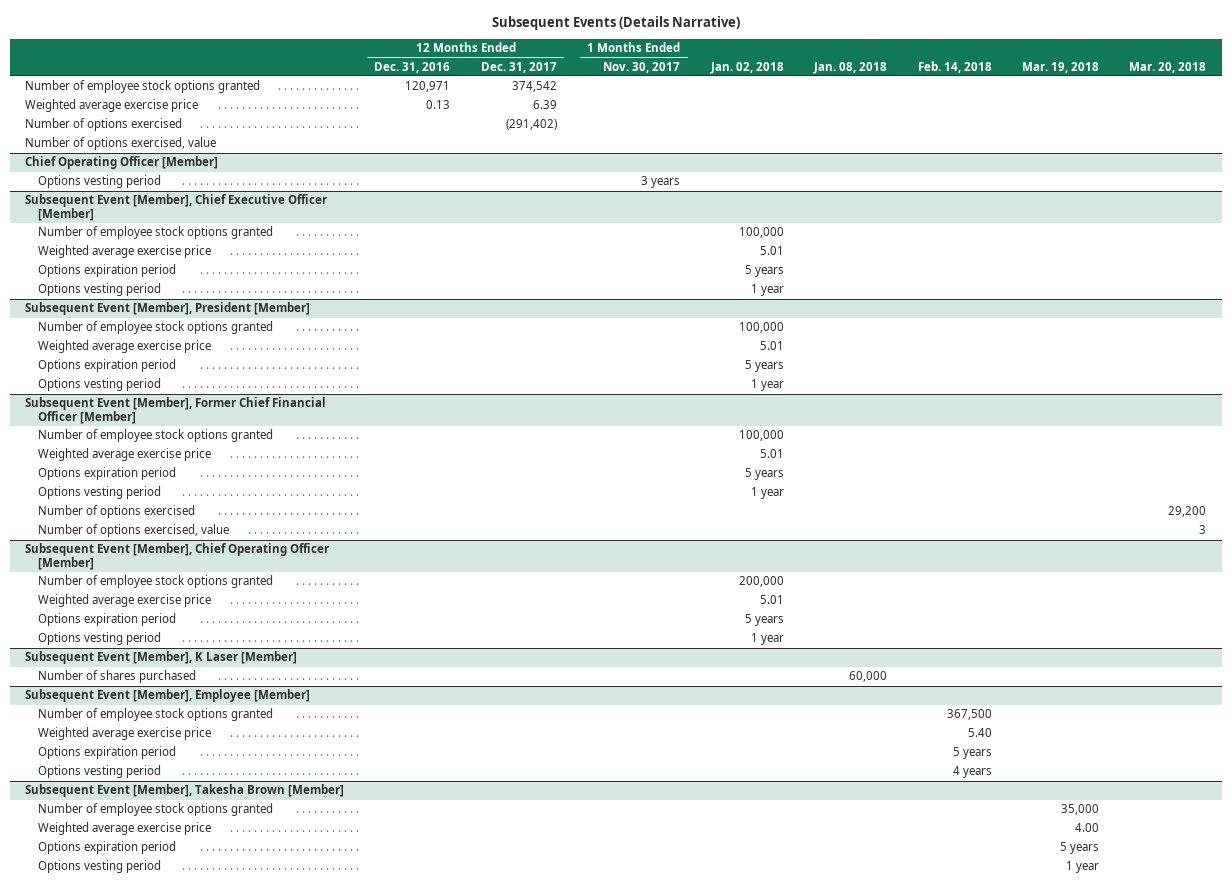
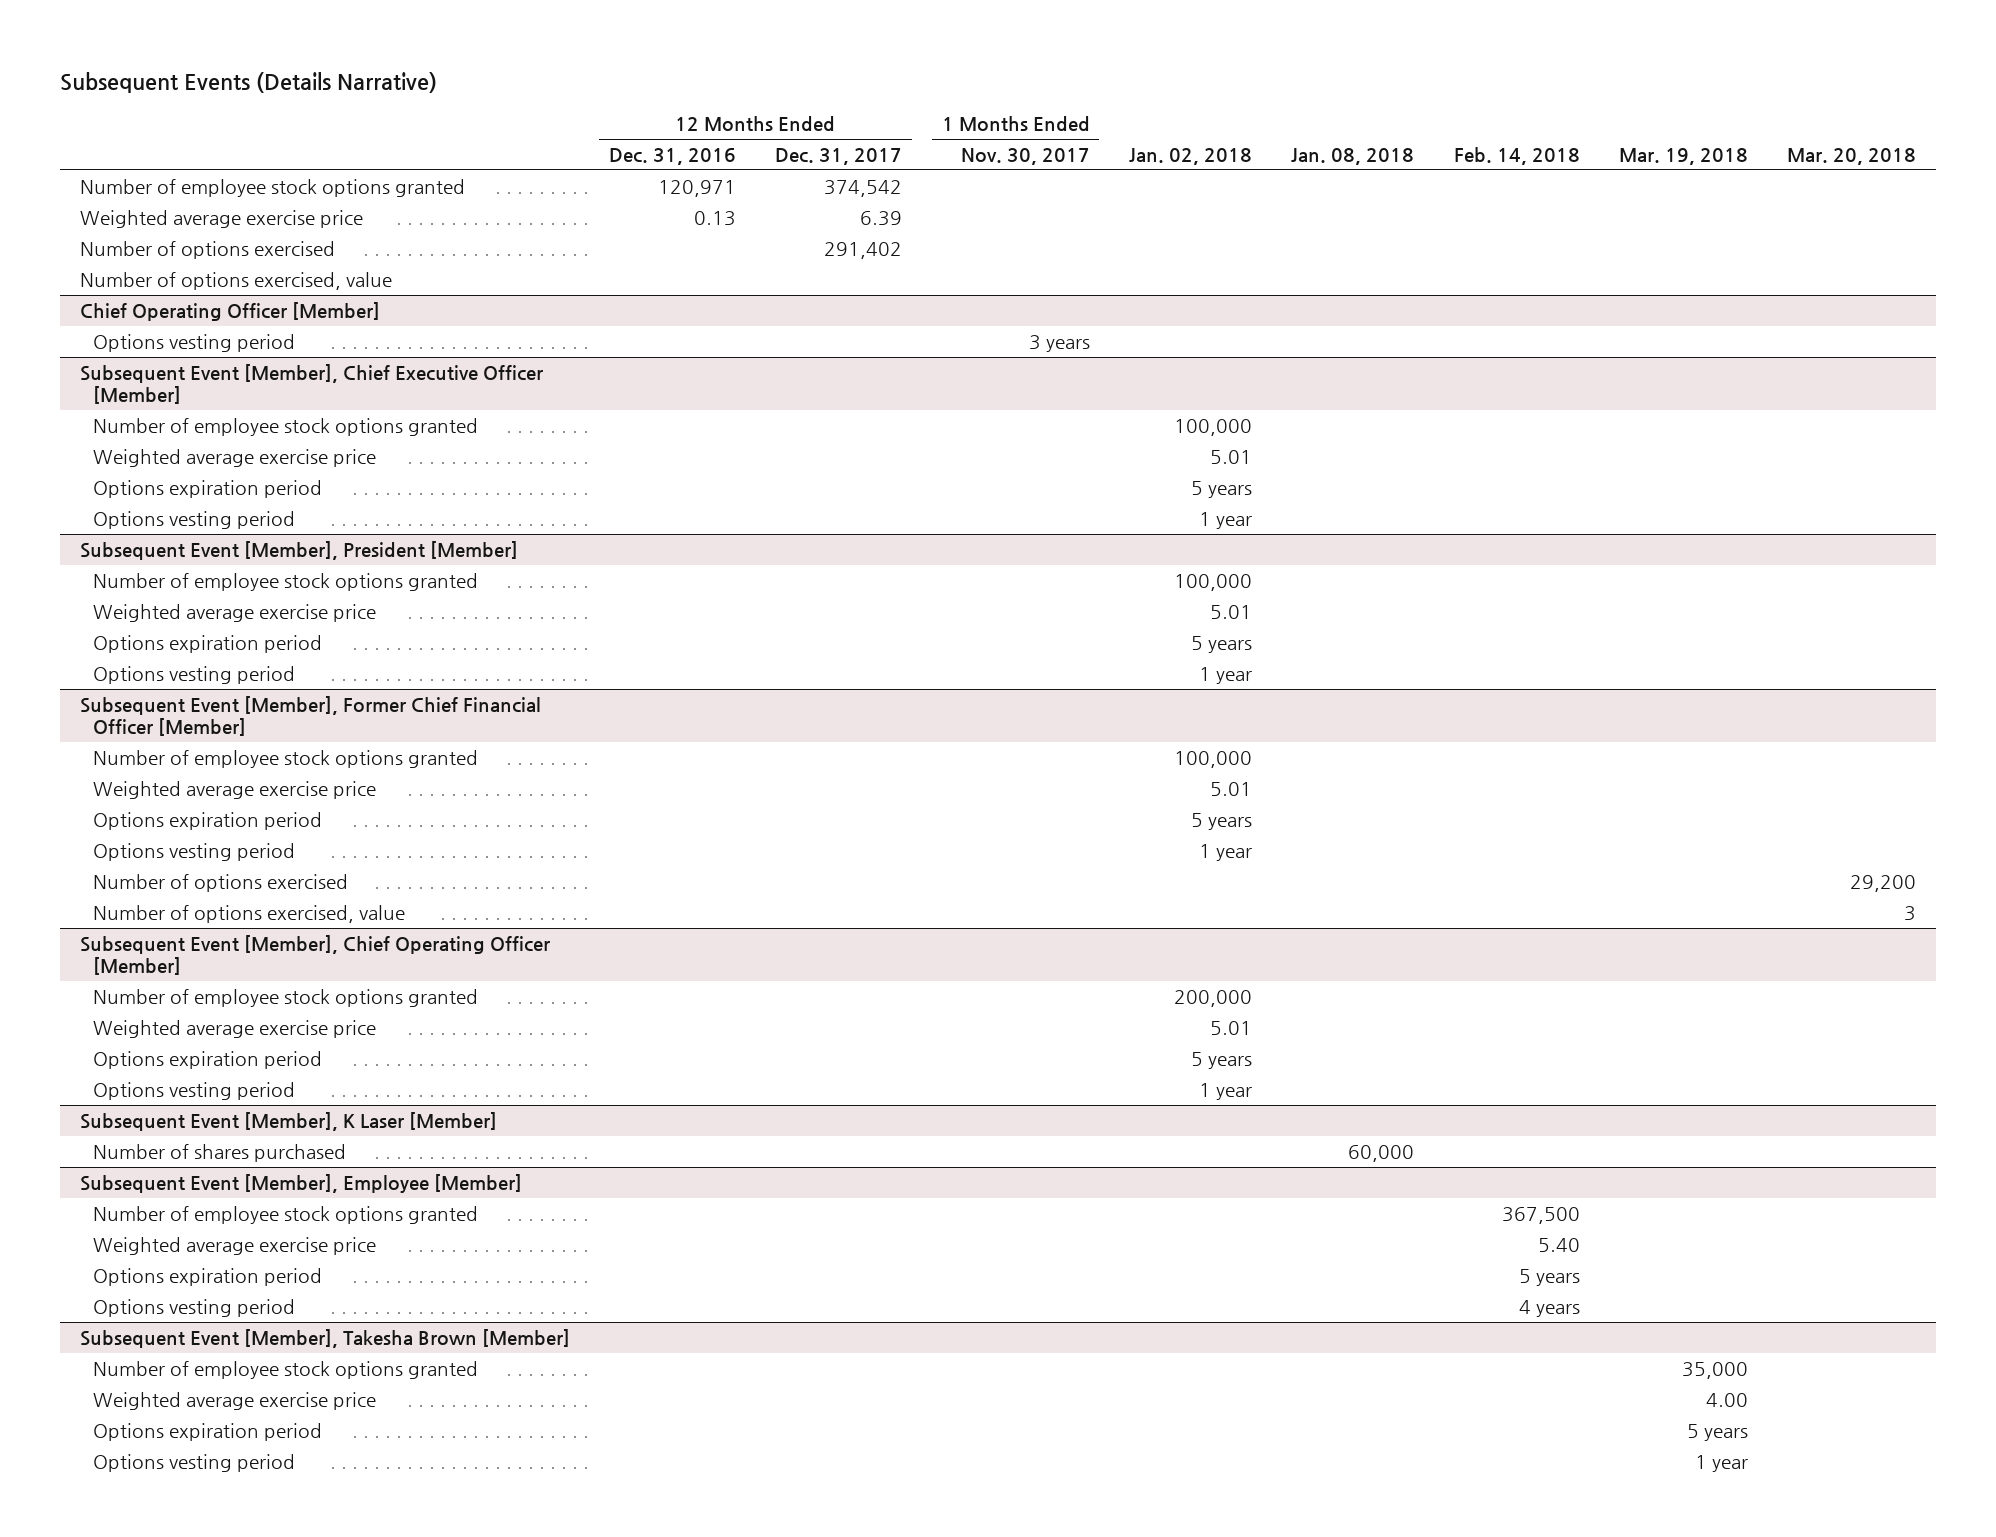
- Number of options exercised | | (291,402) | | | | | |
+ Number of options exercised | | 291,402 | | | | | |

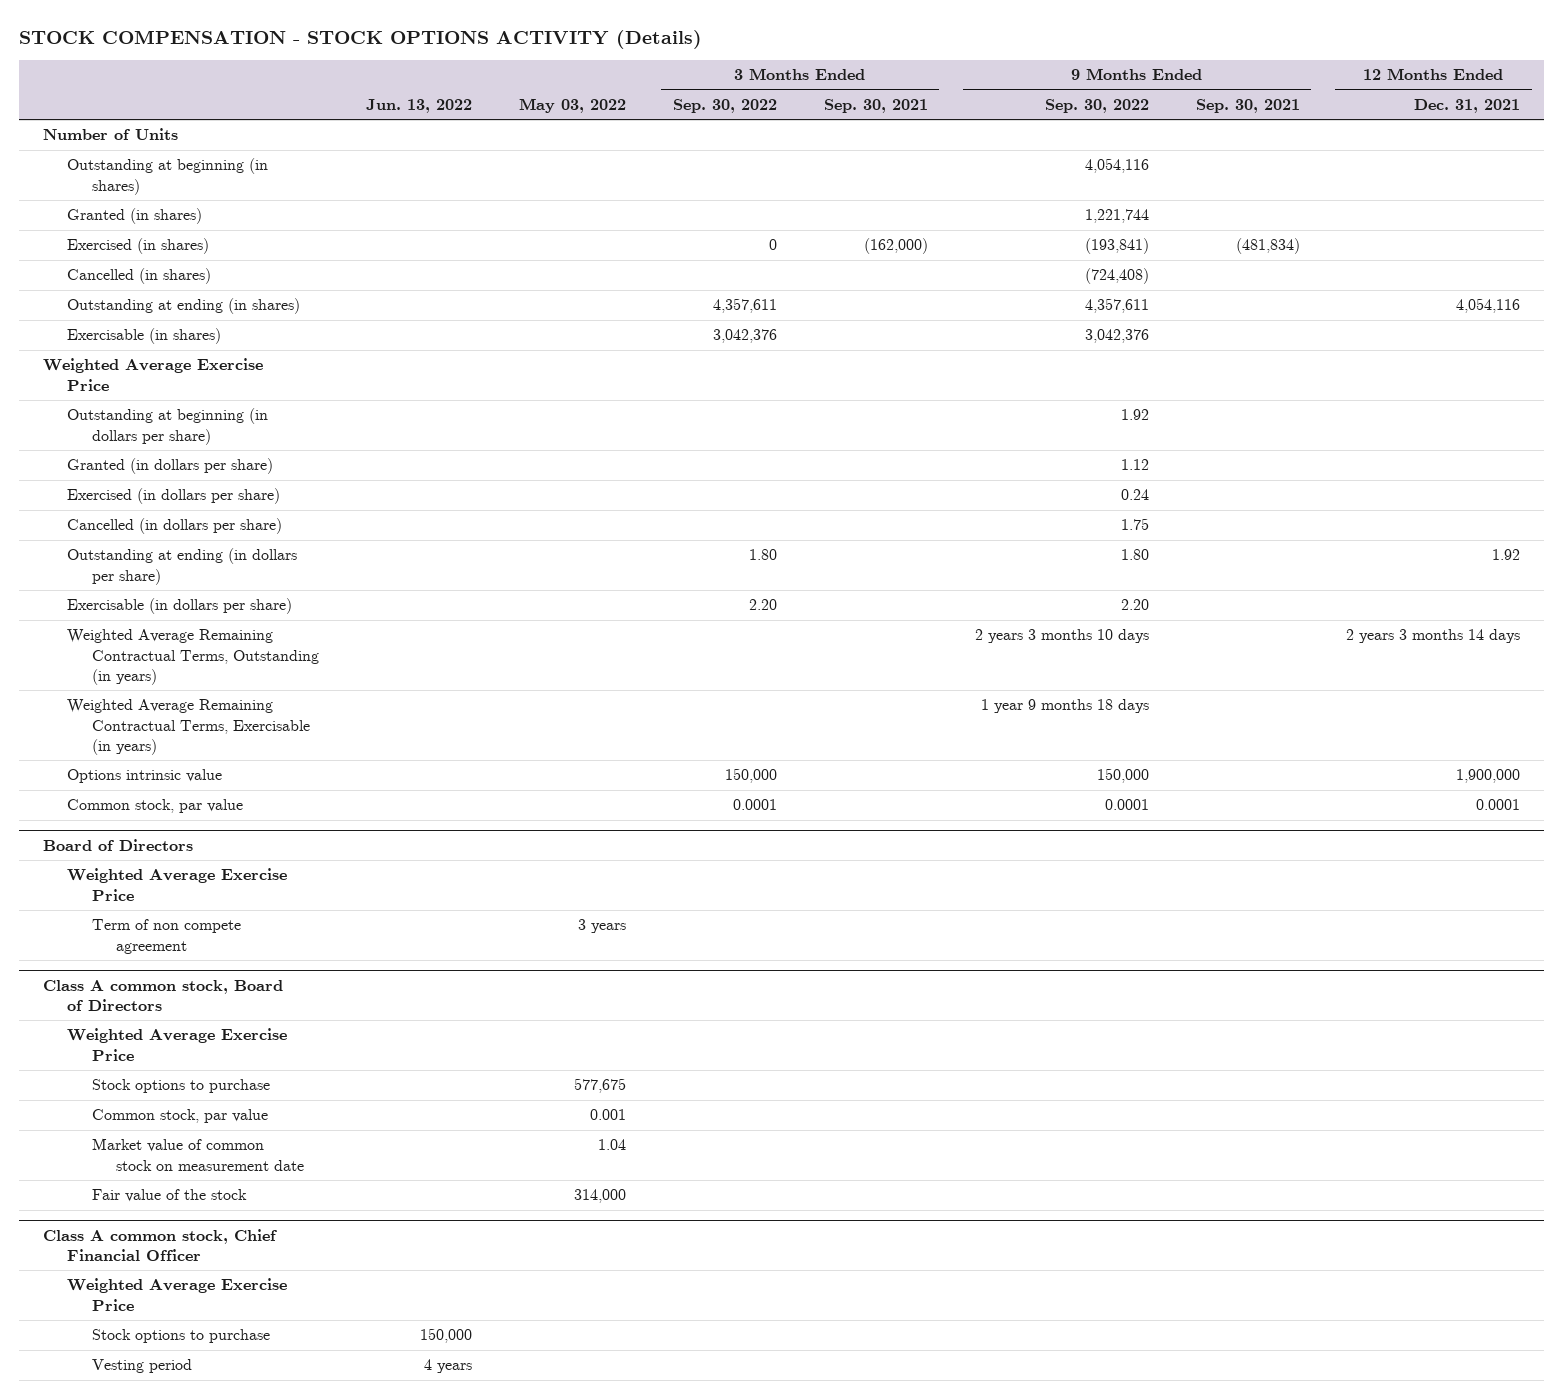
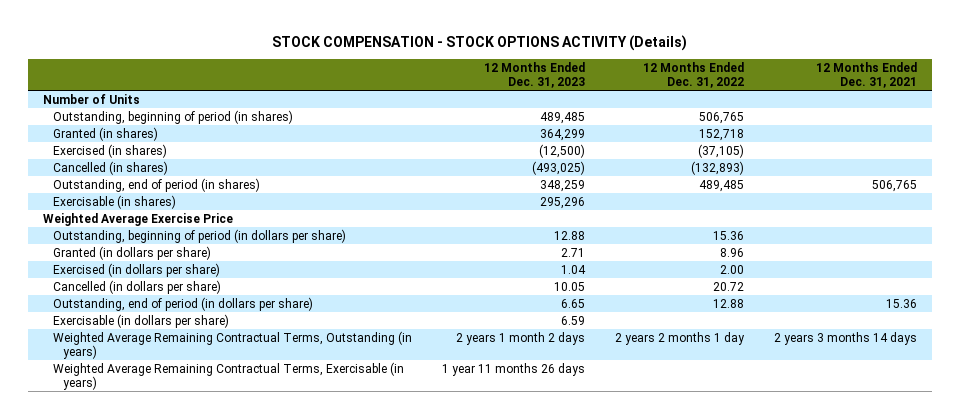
- | Jun. 13, 2022 | May 03, 2022 | 3 Months Ended Sep. 30, 2022 | 3 Months Ended Sep. 30, 2021 | 9 Months Ended Sep. 30, 2022 | 9 Months Ended Sep. 30, 2021 | 12 Months Ended Dec. 31, 2021
+ | 12 Months Ended Dec. 31, 2023 | 12 Months Ended Dec. 31, 2022 | 12 Months Ended Dec. 31, 2021
- Outstanding at beginning (in shares) | | | | | 4,054,116 | |
+ Outstanding, beginning of period (in shares) | 489,485 | 506,765 |
- Outstanding at ending (in shares) | | | 4,357,611 | | 4,357,611 | | 4,054,116
+ Outstanding, end of period (in shares) | 348,259 | 489,485 | 506,765
- Outstanding at beginning (in dollars per share) | | | | | 1.92 | |
+ Outstanding, beginning of period (in dollars per share) | 12.88 | 15.36 |
- Outstanding at ending (in dollars per share) | | | 1.80 | | 1.80 | | 1.92
+ Outstanding, end of period (in dollars per share) | 6.65 | 12.88 | 15.36
- Options intrinsic value | | | 150,000 | | 150,000 | | 1,900,000
- Common stock, par value | | | 0.0001 | | 0.0001 | | 0.0001
- Board of Directors
- Weighted Average Exercise Price
- Term of non compete agreement | | 3 years | | | | |
- Class A common stock, Board of Directors
- Weighted Average Exercise Price
- Stock options to purchase | | 577,675 | | | | |
- Common stock, par value | | 0.001 | | | | |
- Market value of common stock on measurement date | | 1.04 | | | | |
- Fair value of the stock | | 314,000 | | | | |
- Class A common stock, Chief Financial Officer
- Weighted Average Exercise Price
- Stock options to purchase | 150,000 | | | | | |
- Vesting period | 4 years | | | | | |

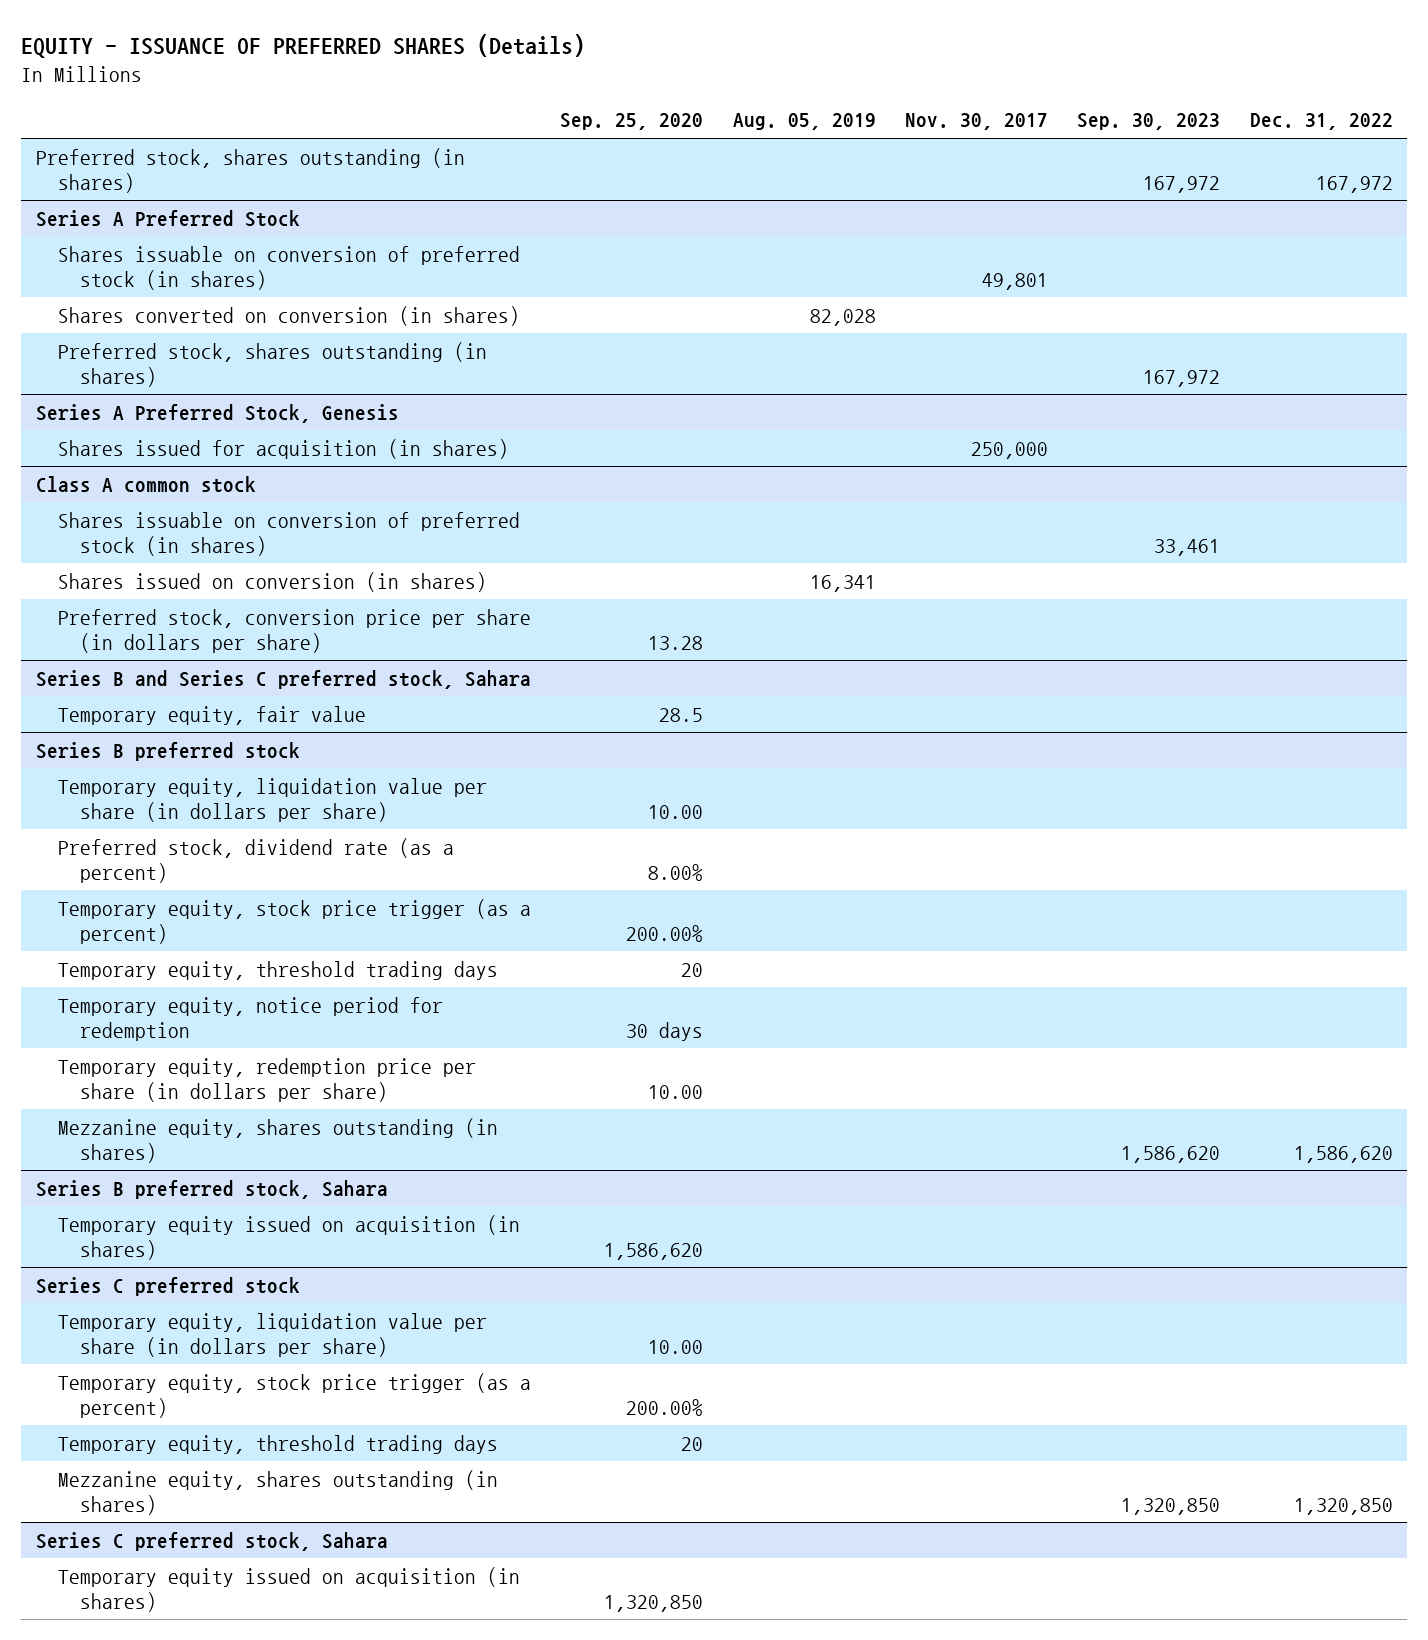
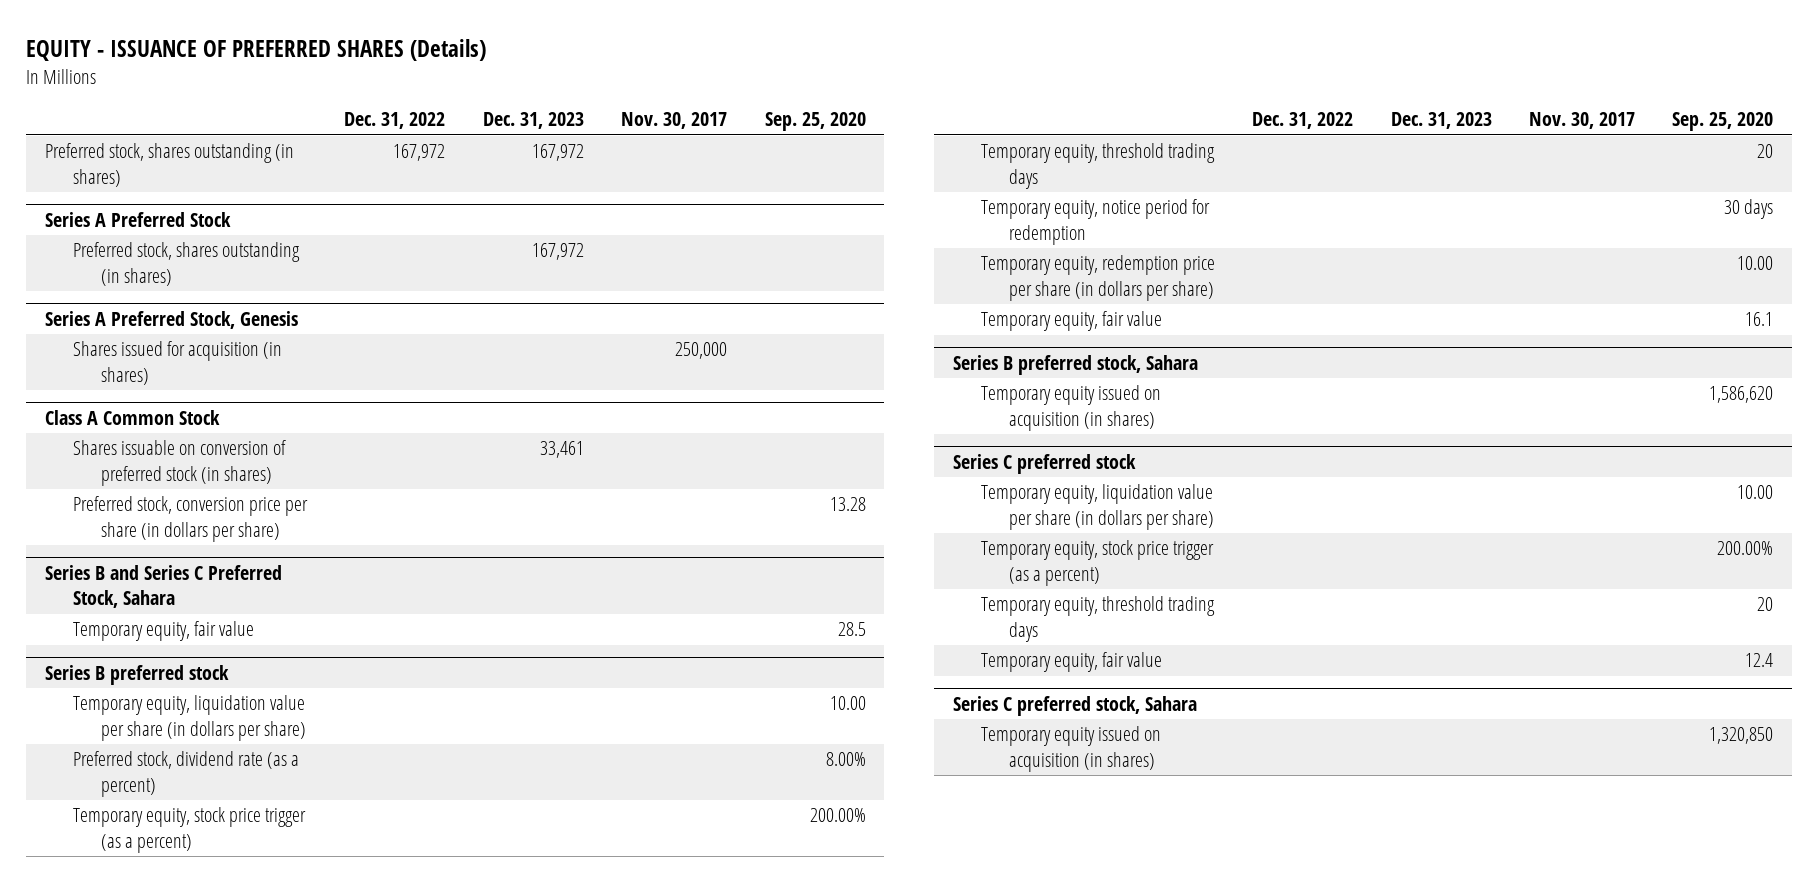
- | Sep. 25, 2020 | Aug. 05, 2019 | Nov. 30, 2017 | Sep. 30, 2023 | Dec. 31, 2022
+ | Dec. 31, 2022 | Dec. 31, 2023 | Nov. 30, 2017 | Sep. 25, 2020
@ Series A Preferred Stock
- Shares issuable on conversion of preferred stock (in shares) | | | 49,801 | |
- Shares converted on conversion (in shares) | | 82,028 | | |
- Class A common stock
+ Class A Common Stock
- Shares issued on conversion (in shares) | | 16,341 | | |
- Series B and Series C preferred stock, Sahara
+ Series B and Series C Preferred Stock, Sahara
@ Series B preferred stock
- Mezzanine equity, shares outstanding (in shares) | | | | 1,586,620 | 1,586,620
+ Temporary equity, fair value | | | | 16.1
@ Series C preferred stock
- Mezzanine equity, shares outstanding (in shares) | | | | 1,320,850 | 1,320,850
+ Temporary equity, fair value | | | | 12.4

